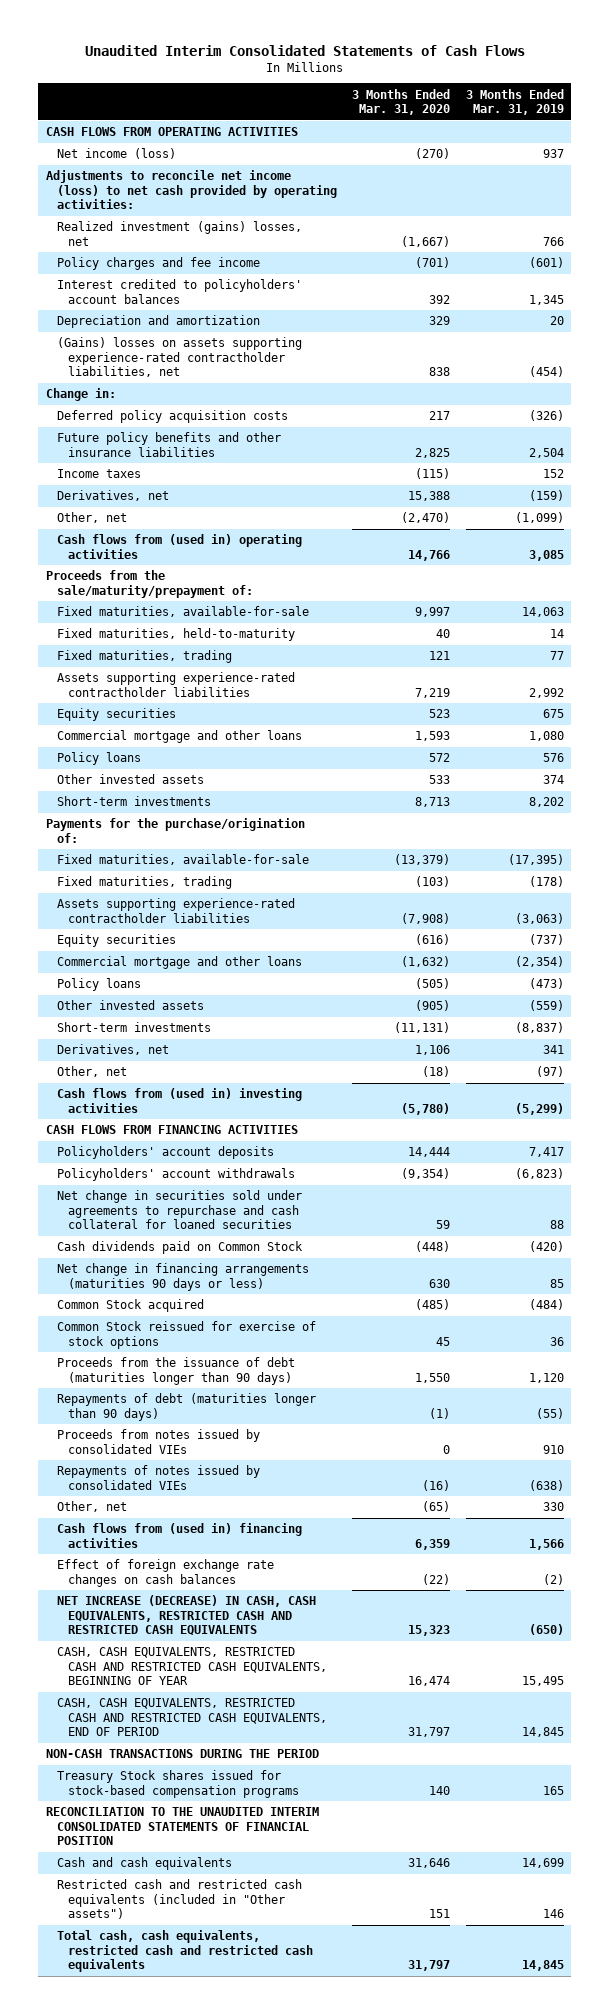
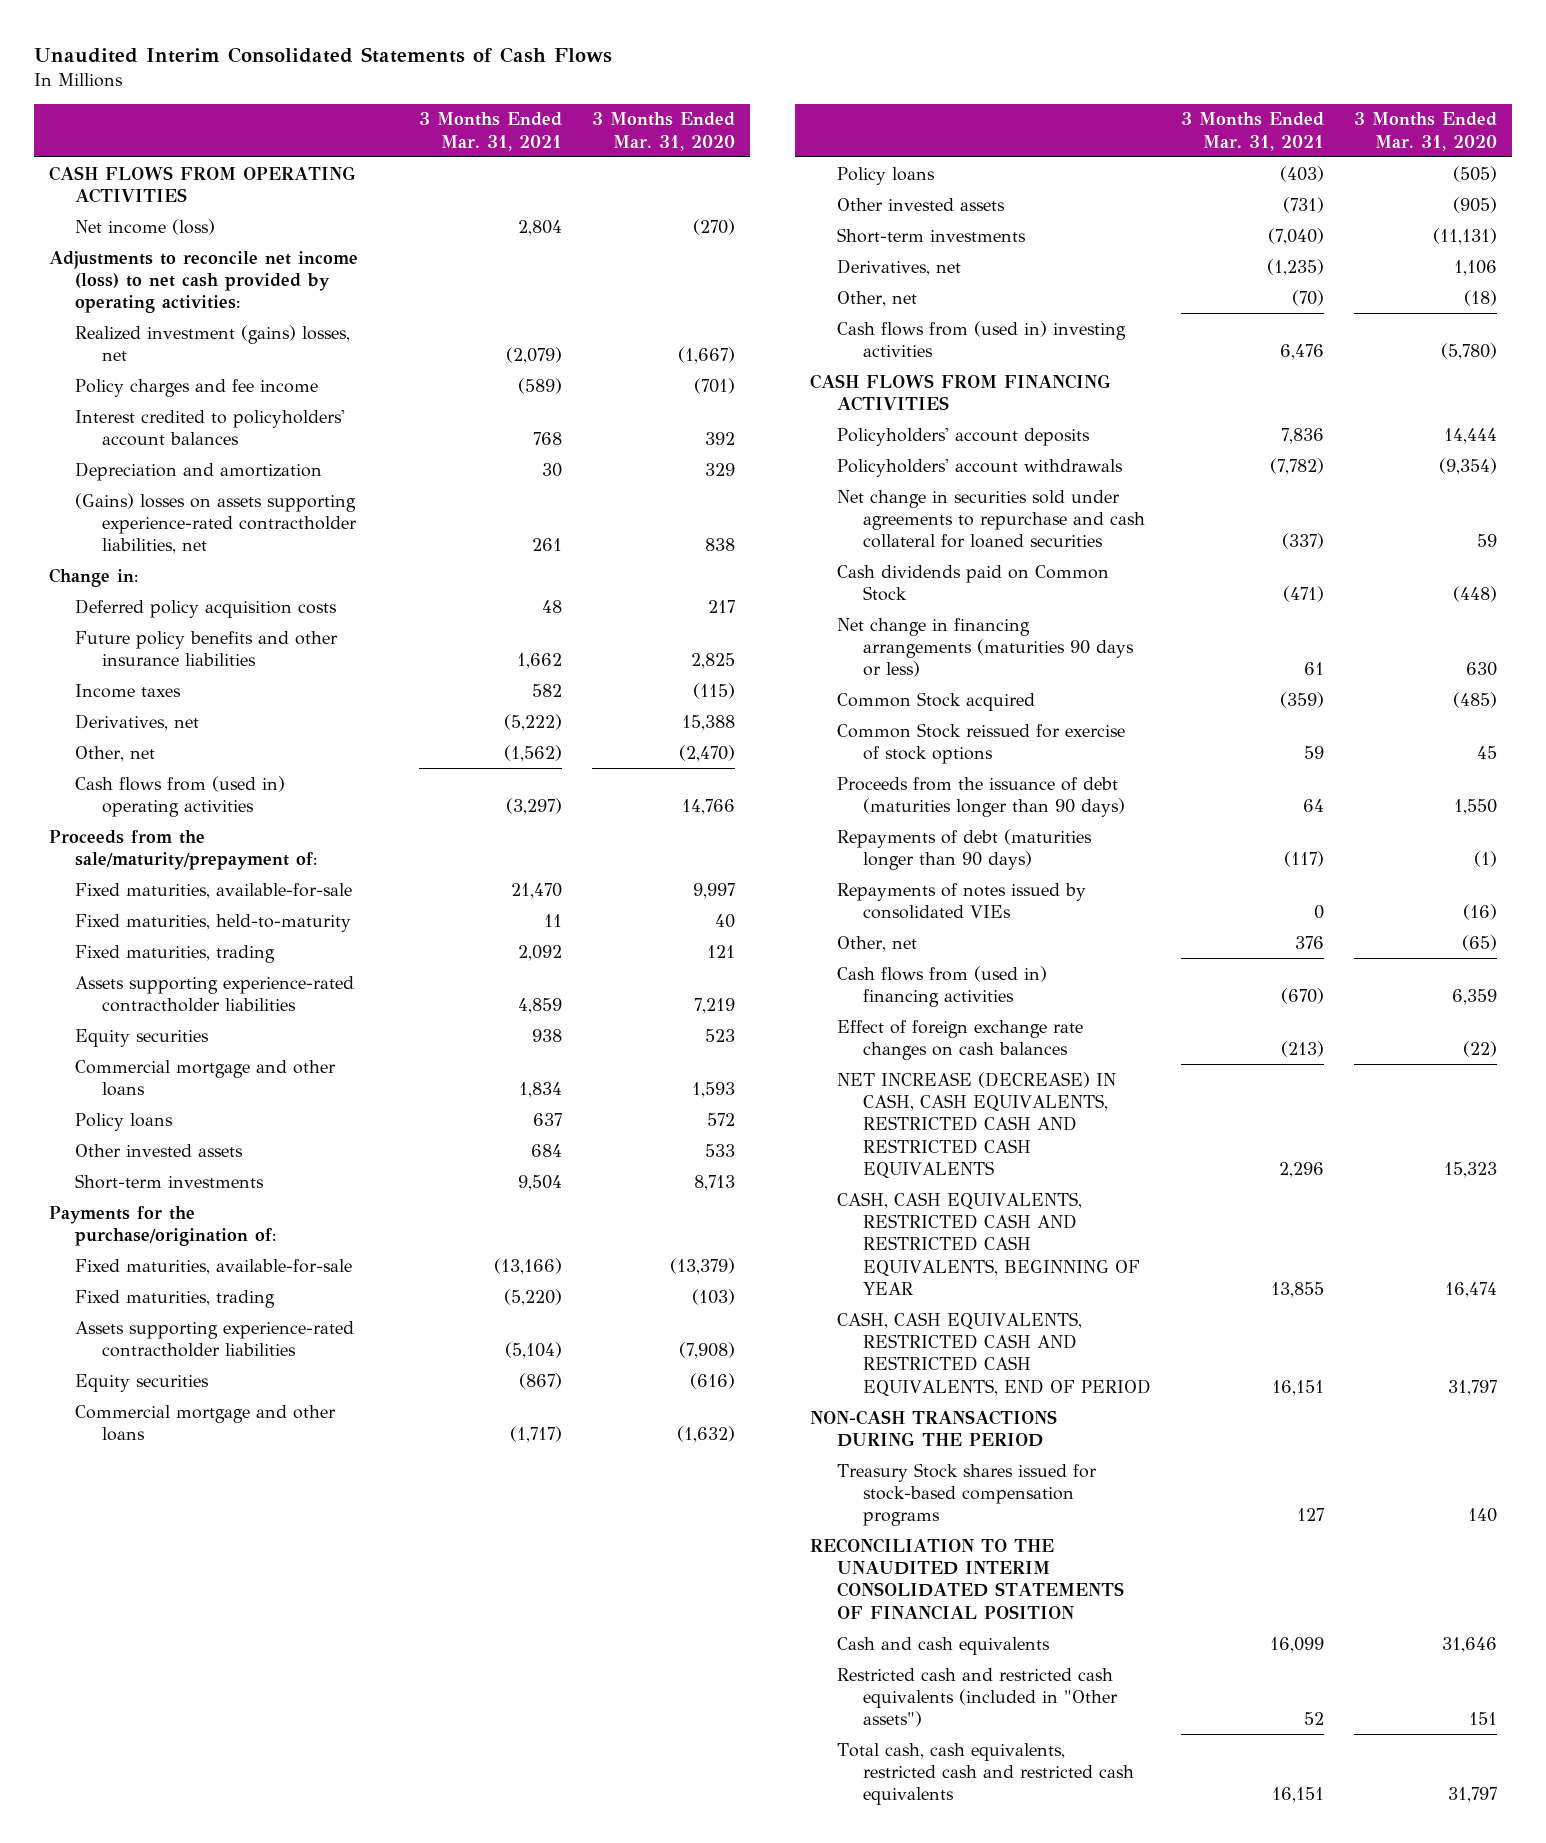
- | 3 Months Ended Mar. 31, 2020 | 3 Months Ended Mar. 31, 2019
+ | 3 Months Ended Mar. 31, 2021 | 3 Months Ended Mar. 31, 2020
- Proceeds from notes issued by consolidated VIEs | 0 | 910

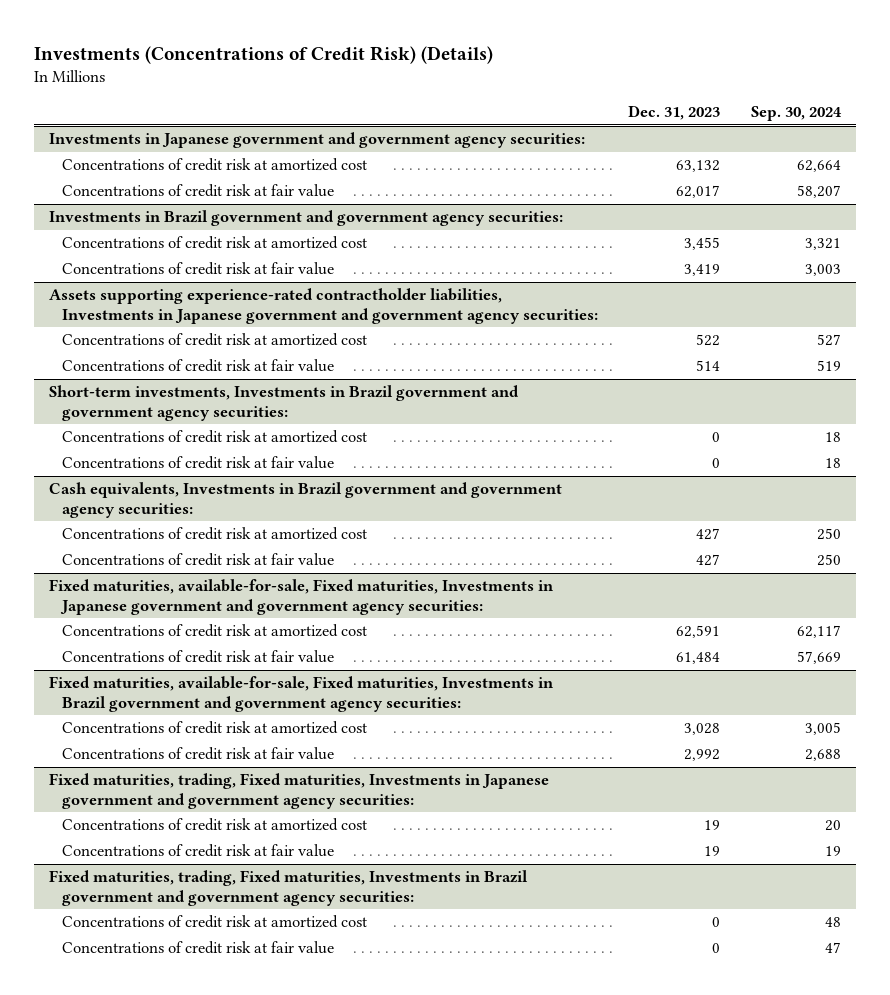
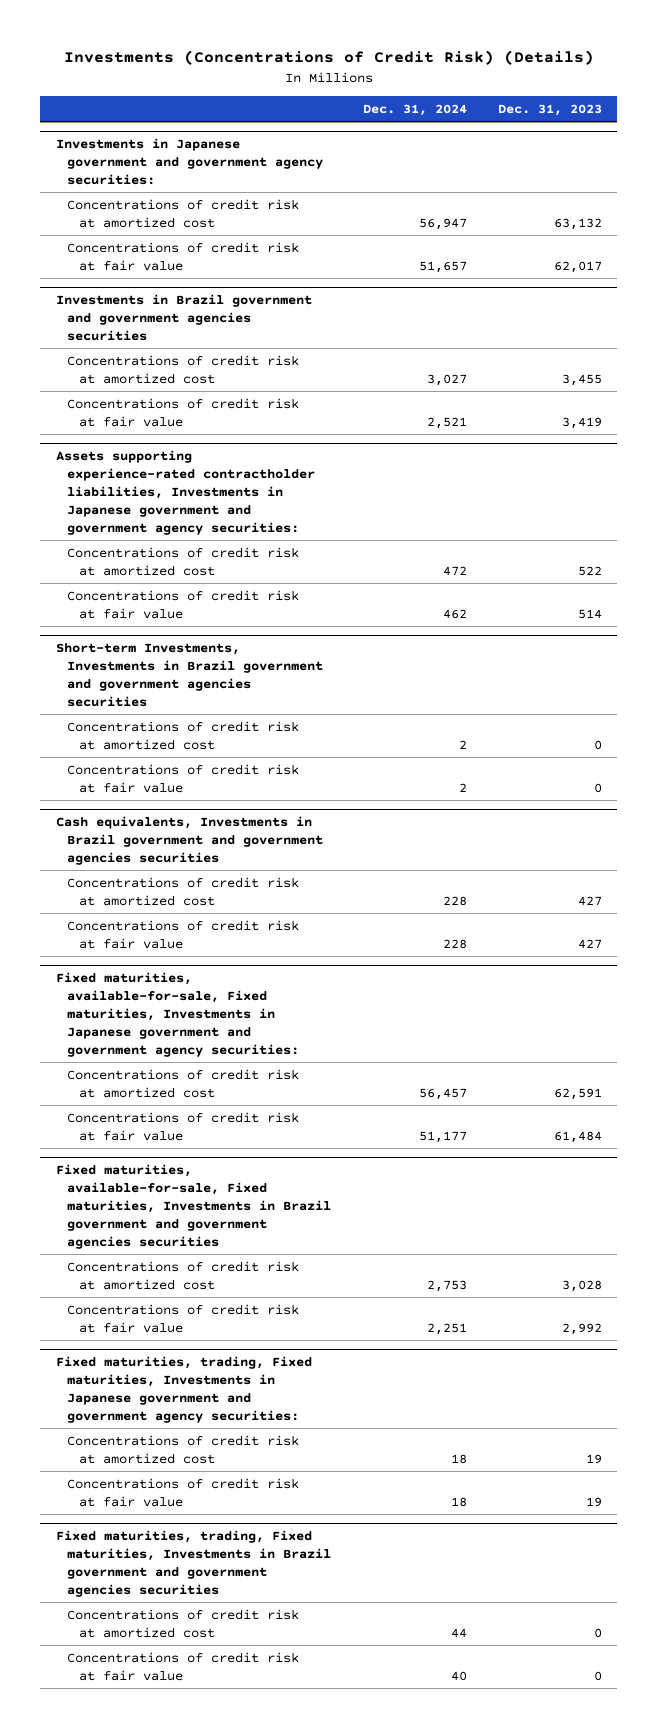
- | Dec. 31, 2023 | Sep. 30, 2024
+ | Dec. 31, 2024 | Dec. 31, 2023
- Investments in Brazil government and government agency securities:
+ Investments in Brazil government and government agencies securities
- Short-term investments, Investments in Brazil government and government agency securities:
+ Short-term Investments, Investments in Brazil government and government agencies securities
- Cash equivalents, Investments in Brazil government and government agency securities:
+ Cash equivalents, Investments in Brazil government and government agencies securities
- Fixed maturities, available-for-sale, Fixed maturities, Investments in Brazil government and government agency securities:
+ Fixed maturities, available-for-sale, Fixed maturities, Investments in Brazil government and government agencies securities
- Fixed maturities, trading, Fixed maturities, Investments in Brazil government and government agency securities:
+ Fixed maturities, trading, Fixed maturities, Investments in Brazil government and government agencies securities

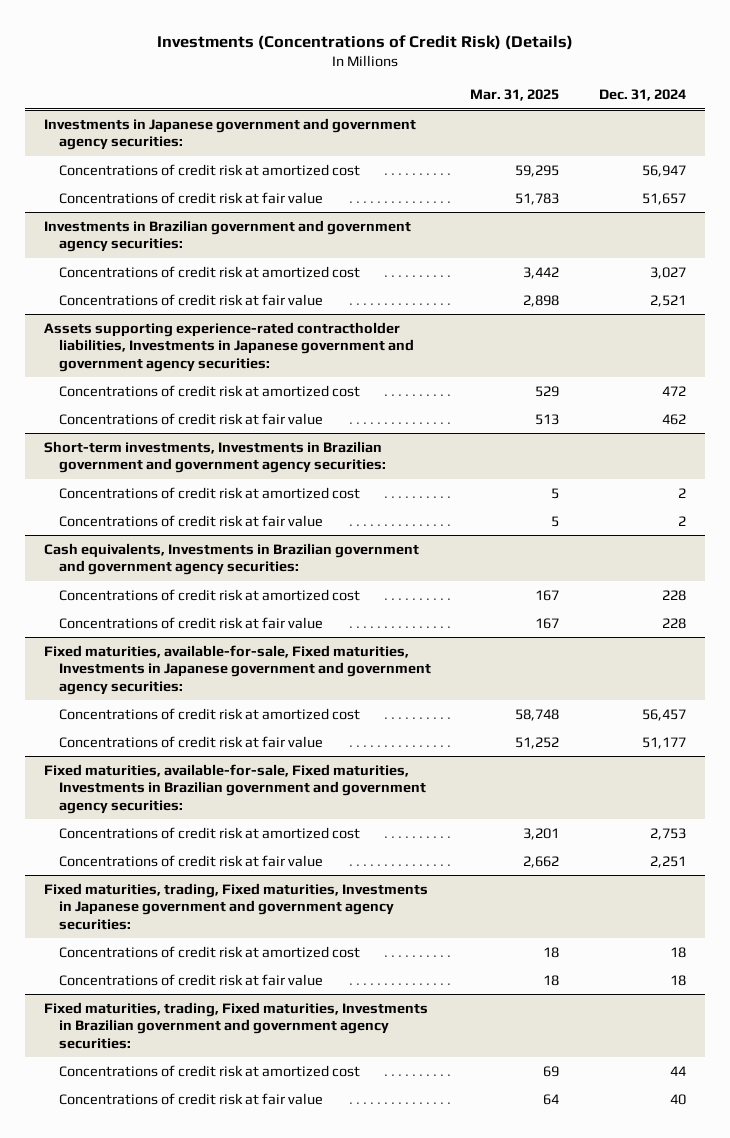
- | Dec. 31, 2024 | Dec. 31, 2023
+ | Mar. 31, 2025 | Dec. 31, 2024
- Investments in Brazil government and government agencies securities
+ Investments in Brazilian government and government agency securities:
- Short-term Investments, Investments in Brazil government and government agencies securities
+ Short-term investments, Investments in Brazilian government and government agency securities:
- Cash equivalents, Investments in Brazil government and government agencies securities
+ Cash equivalents, Investments in Brazilian government and government agency securities:
- Fixed maturities, available-for-sale, Fixed maturities, Investments in Brazil government and government agencies securities
+ Fixed maturities, available-for-sale, Fixed maturities, Investments in Brazilian government and government agency securities:
- Fixed maturities, trading, Fixed maturities, Investments in Brazil government and government agencies securities
+ Fixed maturities, trading, Fixed maturities, Investments in Brazilian government and government agency securities:

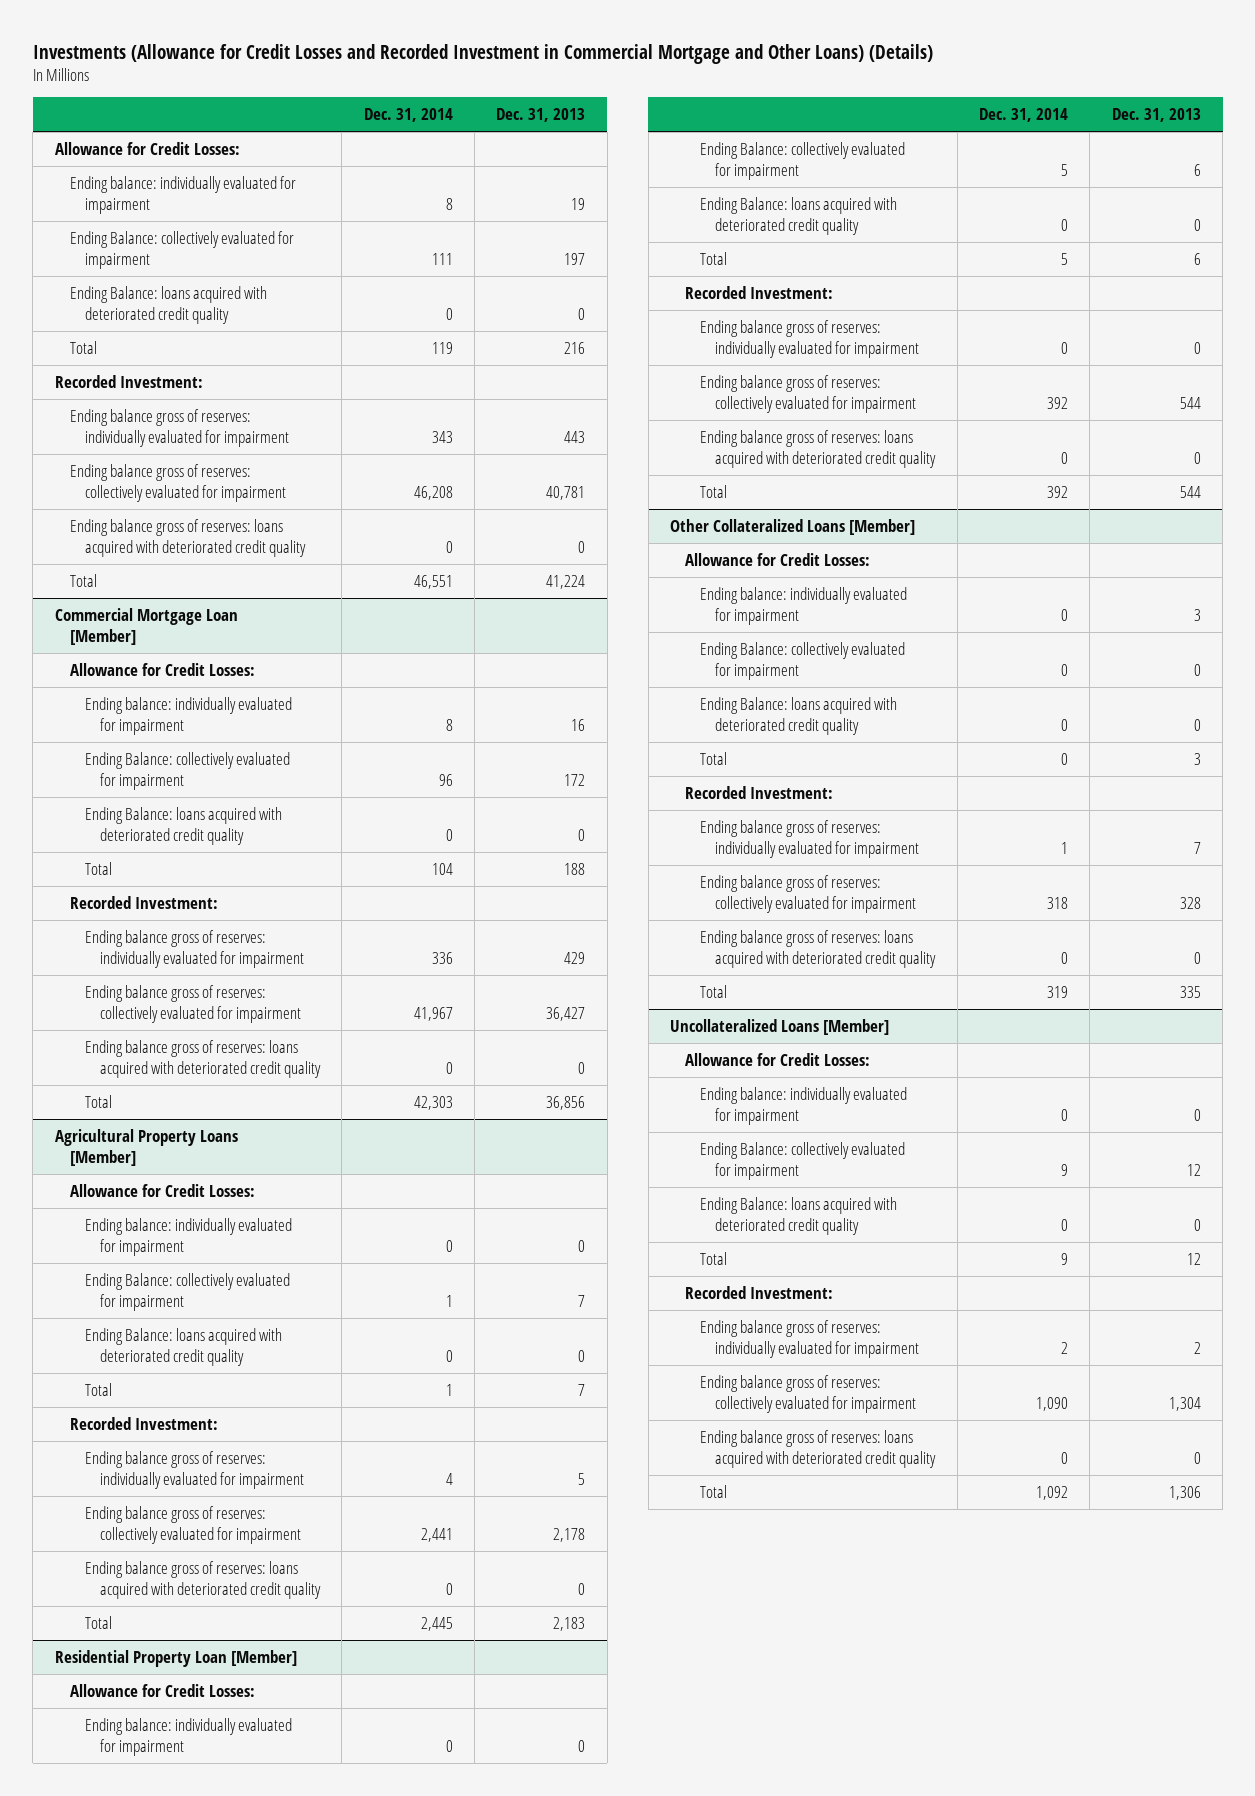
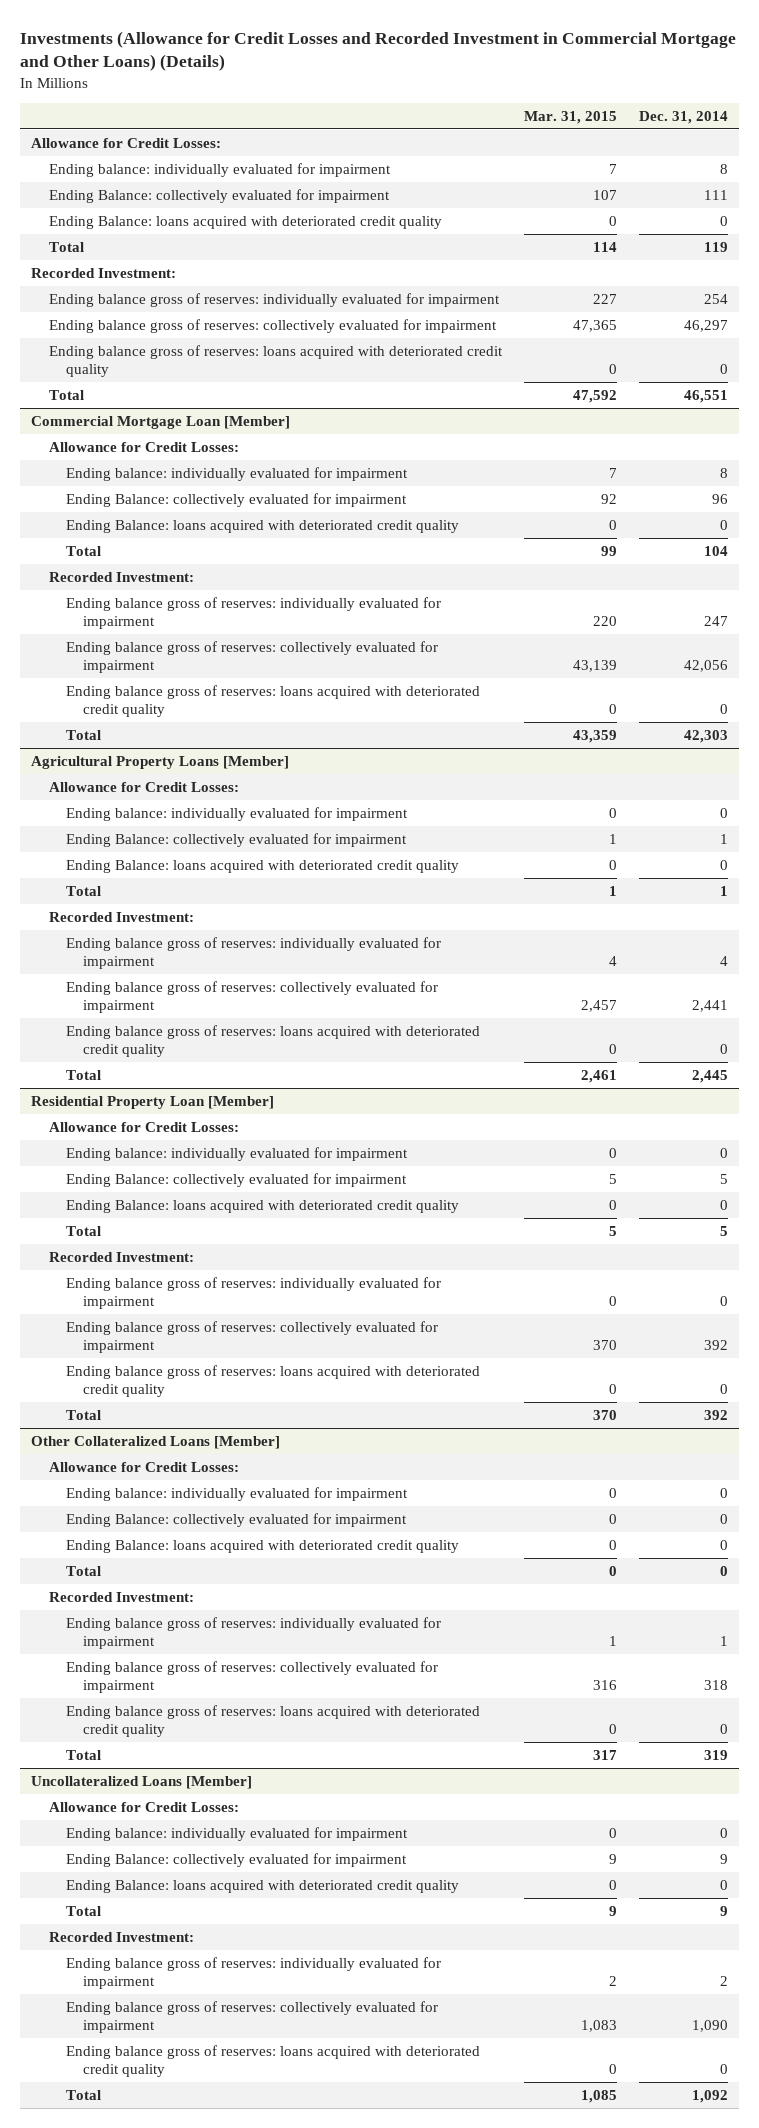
- | Dec. 31, 2014 | Dec. 31, 2013
+ | Mar. 31, 2015 | Dec. 31, 2014
- Ending balance gross of reserves: individually evaluated for impairment | 343 | 443
- Ending balance gross of reserves: collectively evaluated for impairment | 46,208 | 40,781
+ Ending balance gross of reserves: individually evaluated for impairment | 227 | 254
+ Ending balance gross of reserves: collectively evaluated for impairment | 47,365 | 46,297
@ Commercial Mortgage Loan [Member]
- Ending balance gross of reserves: individually evaluated for impairment | 336 | 429
- Ending balance gross of reserves: collectively evaluated for impairment | 41,967 | 36,427
+ Ending balance gross of reserves: individually evaluated for impairment | 220 | 247
+ Ending balance gross of reserves: collectively evaluated for impairment | 43,139 | 42,056

